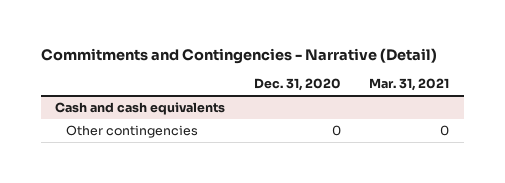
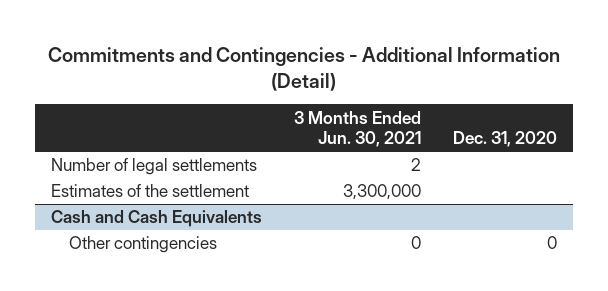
- Commitments and Contingencies - Narrative (Detail)
+ Commitments and Contingencies - Additional Information (Detail)
- | Dec. 31, 2020 | Mar. 31, 2021
+ | 3 Months Ended Jun. 30, 2021 | Dec. 31, 2020
- Cash and cash equivalents
+ Number of legal settlements | 2 |
+ Estimates of the settlement | 3,300,000 |
+ Cash and Cash Equivalents

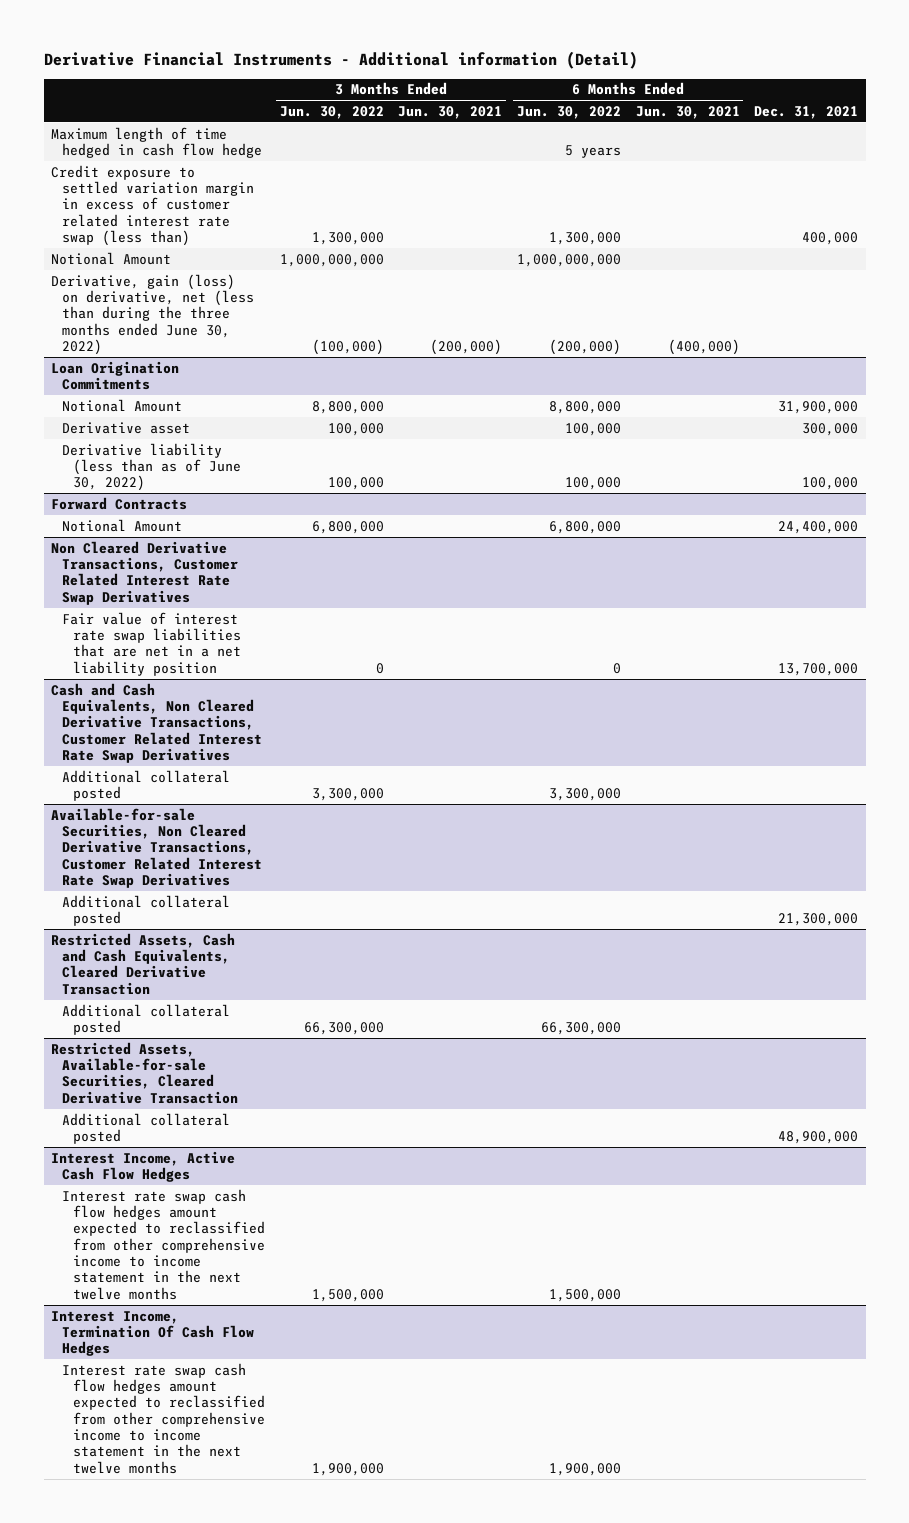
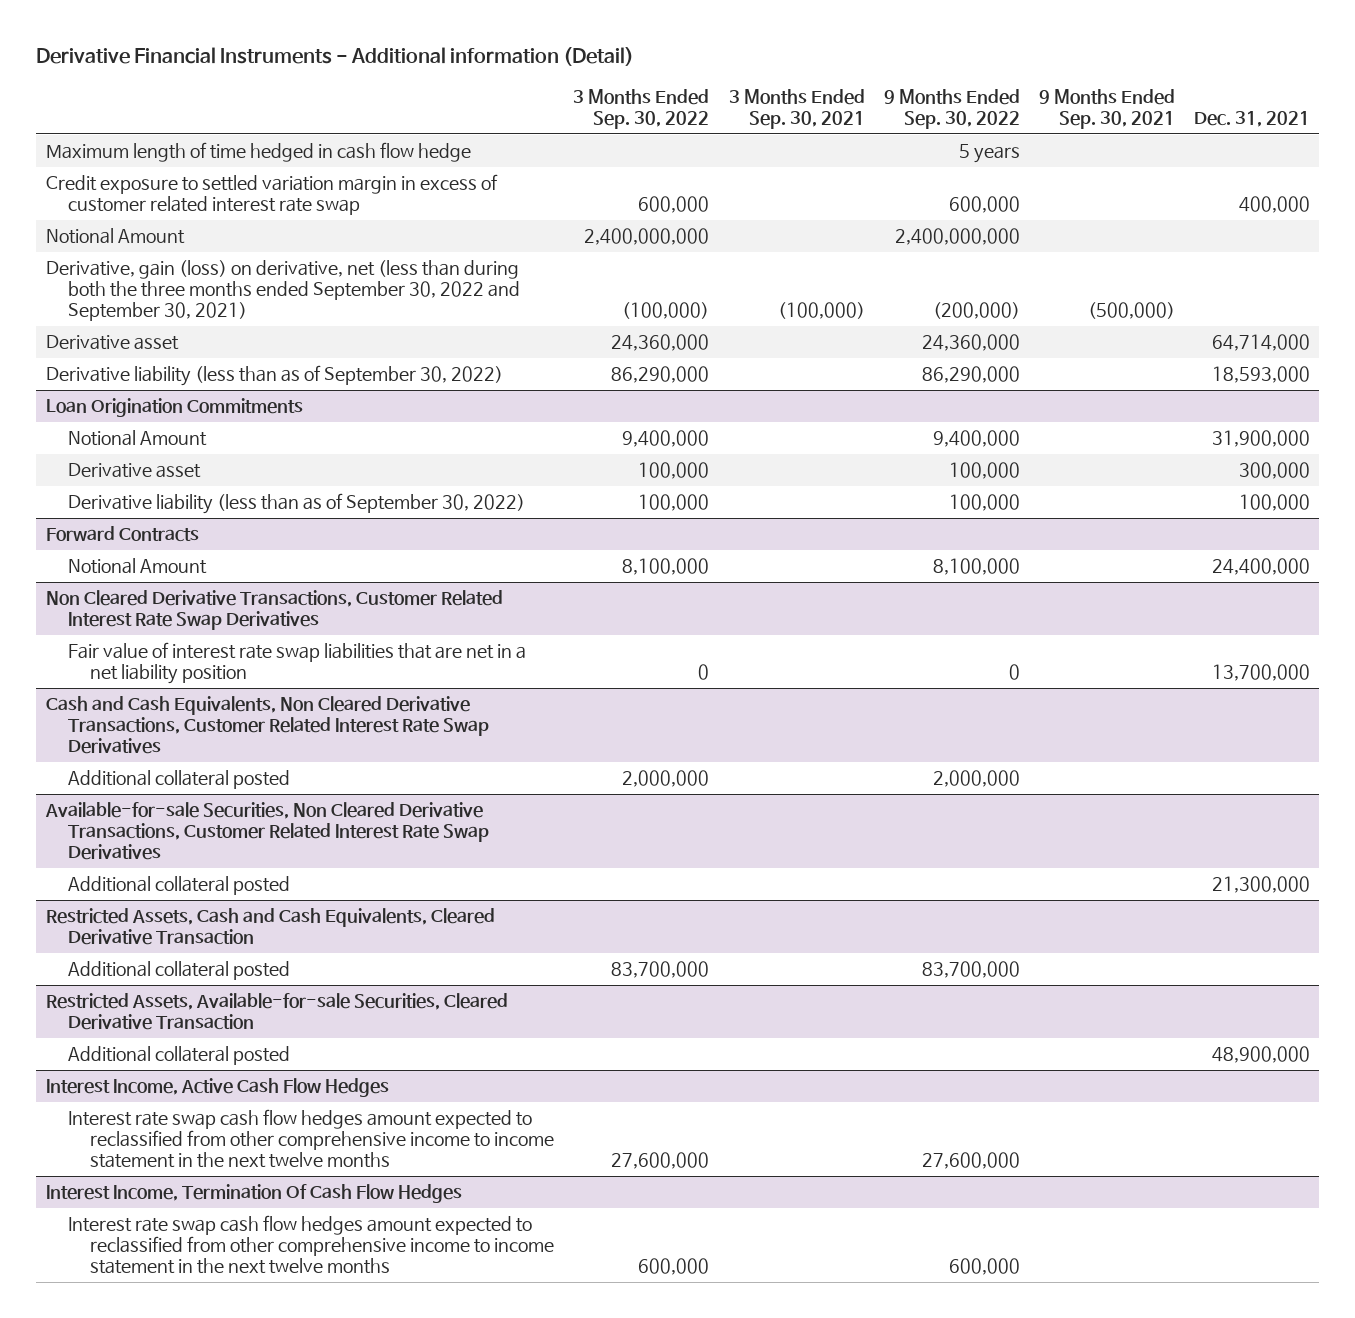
- | 3 Months Ended Jun. 30, 2022 | 3 Months Ended Jun. 30, 2021 | 6 Months Ended Jun. 30, 2022 | 6 Months Ended Jun. 30, 2021 | Dec. 31, 2021
+ | 3 Months Ended Sep. 30, 2022 | 3 Months Ended Sep. 30, 2021 | 9 Months Ended Sep. 30, 2022 | 9 Months Ended Sep. 30, 2021 | Dec. 31, 2021
- Credit exposure to settled variation margin in excess of customer related interest rate swap (less than) | 1,300,000 | | 1,300,000 | | 400,000
+ Credit exposure to settled variation margin in excess of customer related interest rate swap | 600,000 | | 600,000 | | 400,000
- Derivative, gain (loss) on derivative, net (less than during the three months ended June 30, 2022) | (100,000) | (200,000) | (200,000) | (400,000) |
+ Derivative, gain (loss) on derivative, net (less than during both the three months ended September 30, 2022 and September 30, 2021) | (100,000) | (100,000) | (200,000) | (500,000) |
+ Derivative asset | 24,360,000 | | 24,360,000 | | 64,714,000
+ Derivative liability (less than as of September 30, 2022) | 86,290,000 | | 86,290,000 | | 18,593,000
@ Loan Origination Commitments
- Derivative liability (less than as of June 30, 2022) | 100,000 | | 100,000 | | 100,000
+ Derivative liability (less than as of September 30, 2022) | 100,000 | | 100,000 | | 100,000

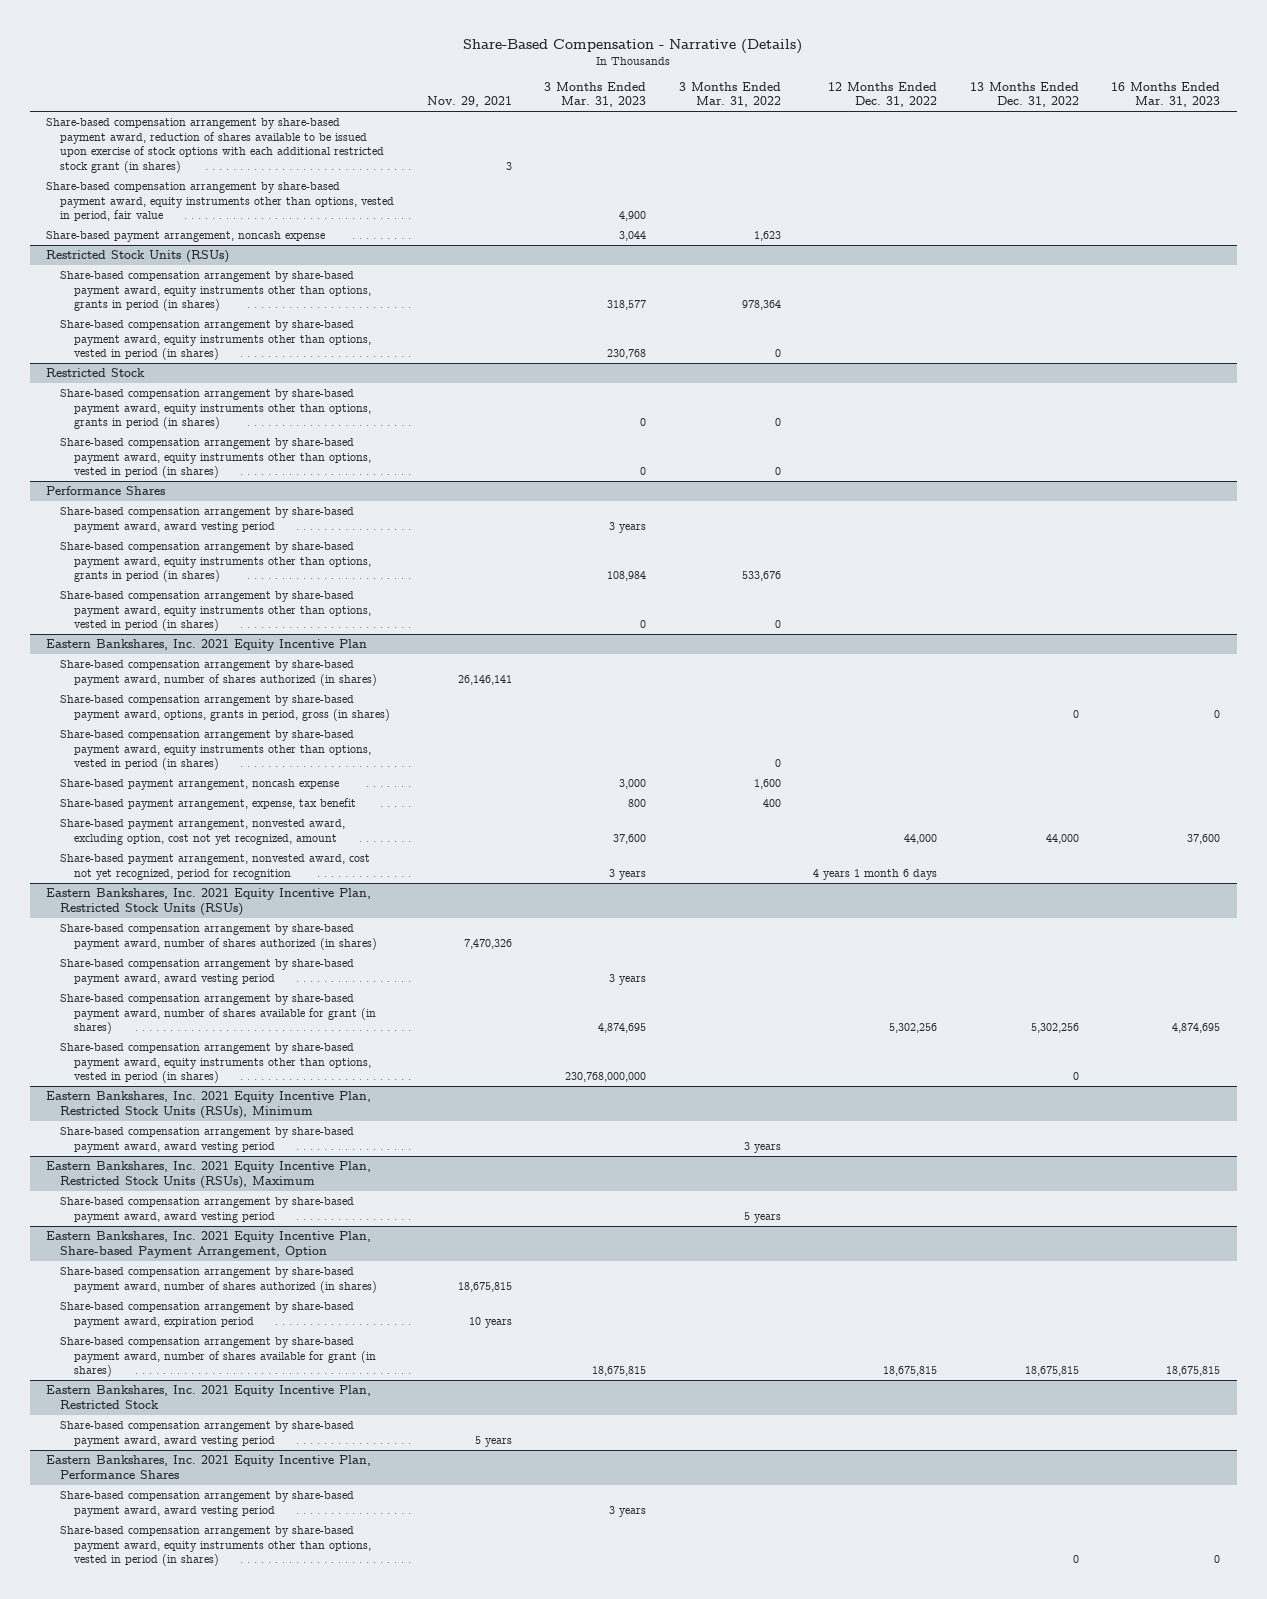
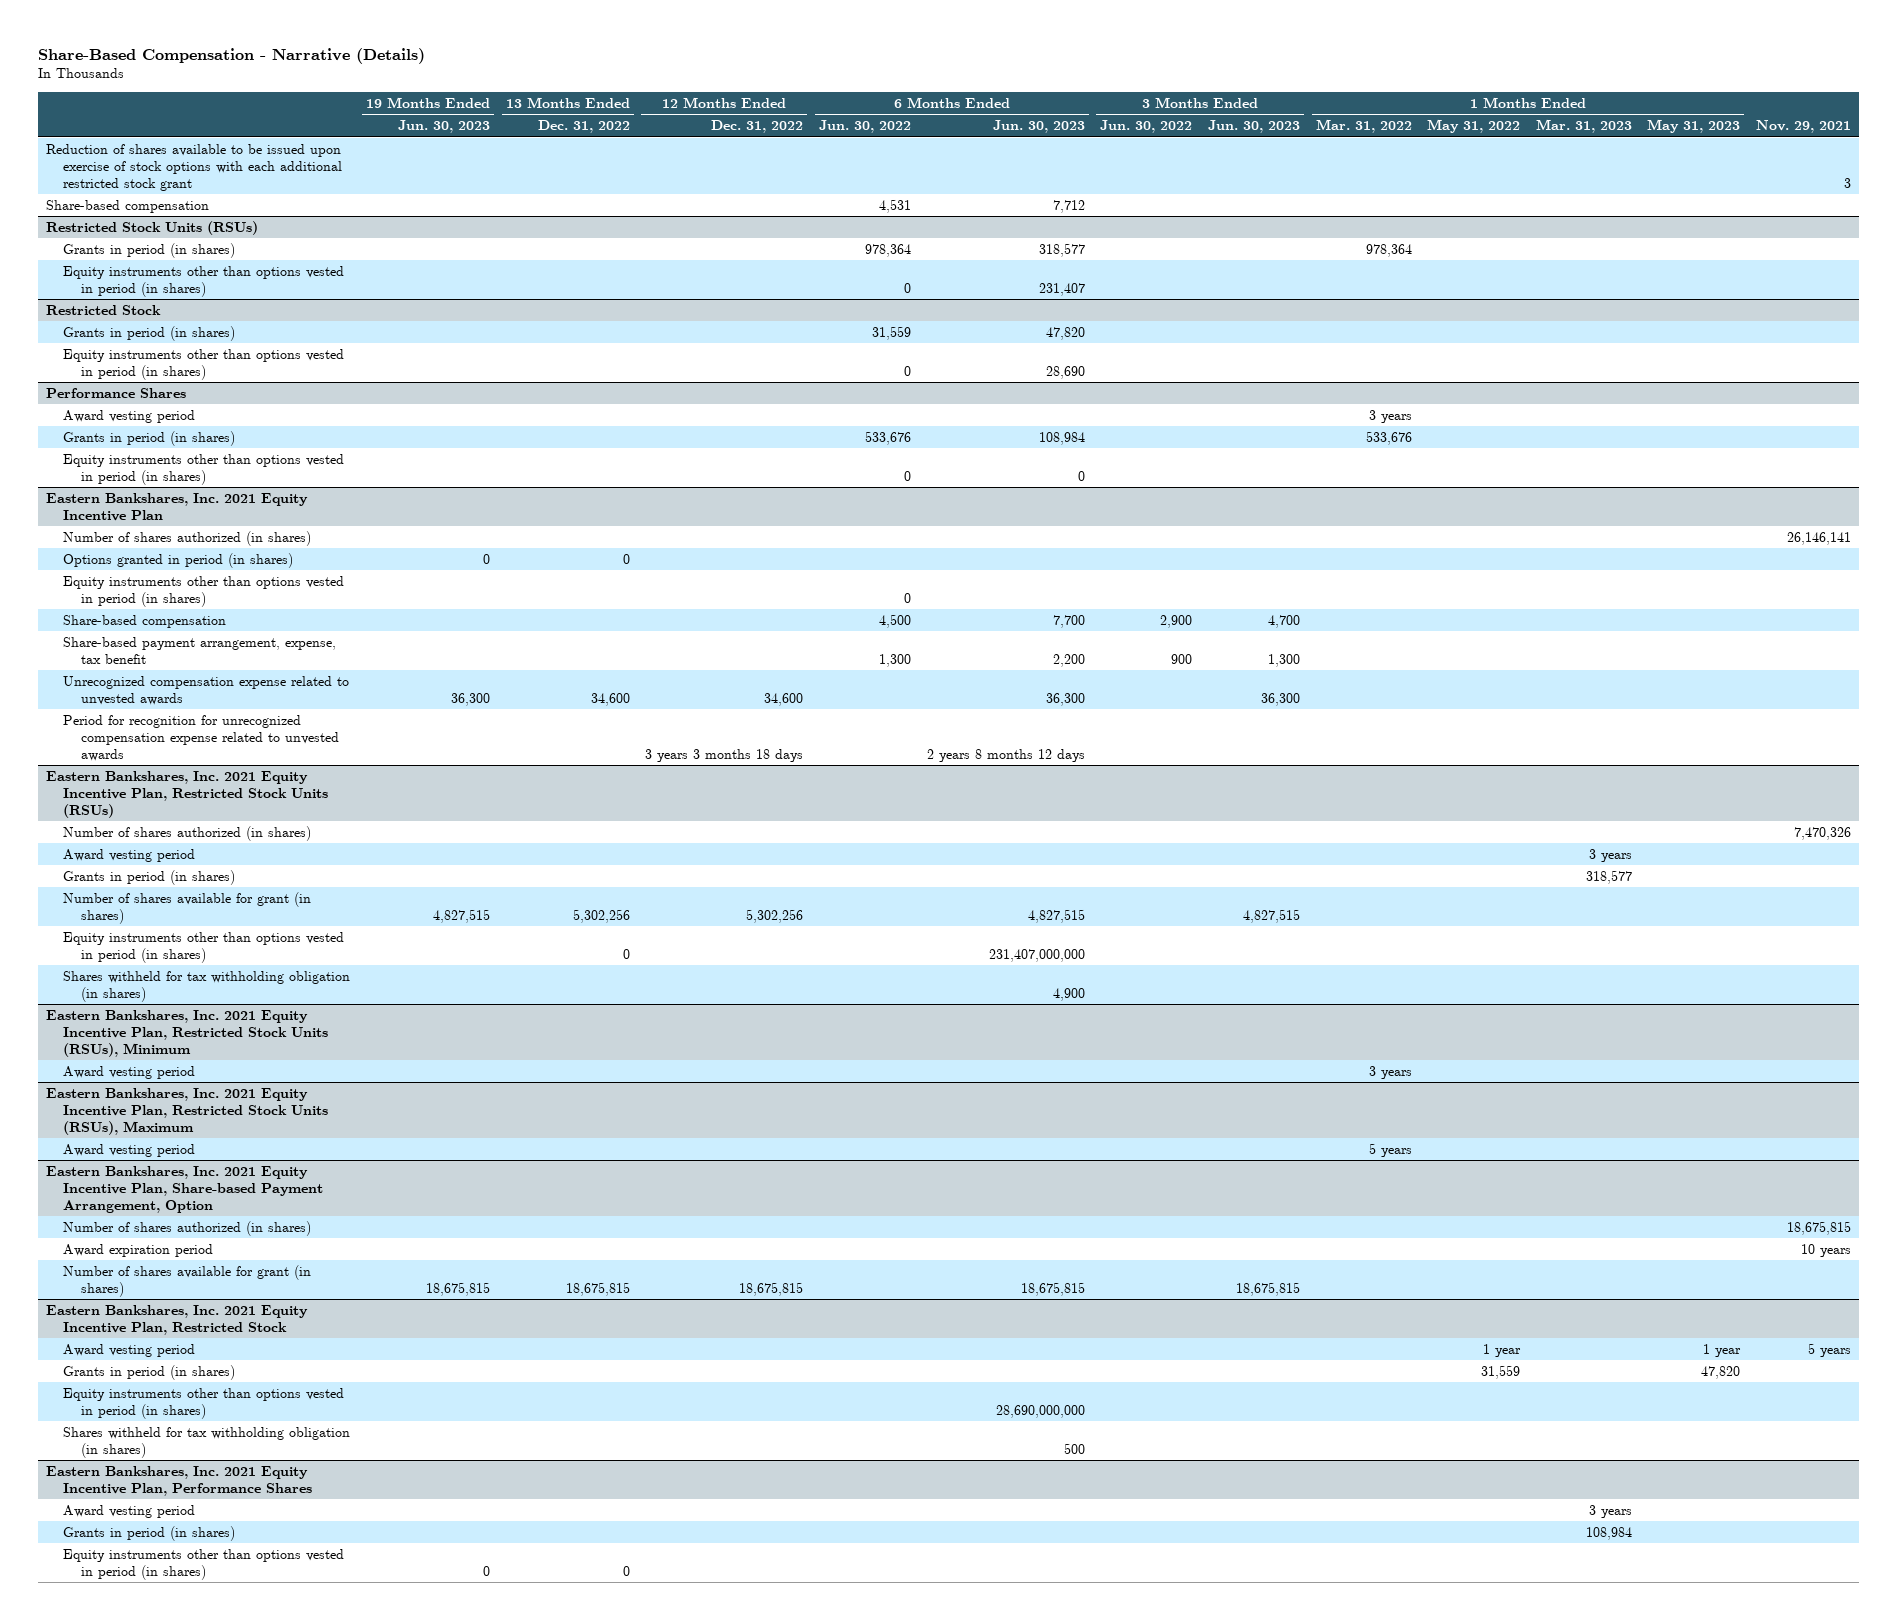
- | Nov. 29, 2021 | 3 Months Ended Mar. 31, 2023 | 3 Months Ended Mar. 31, 2022 | 12 Months Ended Dec. 31, 2022 | 13 Months Ended Dec. 31, 2022 | 16 Months Ended Mar. 31, 2023
+ | 19 Months Ended Jun. 30, 2023 | 13 Months Ended Dec. 31, 2022 | 12 Months Ended Dec. 31, 2022 | 6 Months Ended Jun. 30, 2022 | 6 Months Ended Jun. 30, 2023 | 3 Months Ended Jun. 30, 2022 | 3 Months Ended Jun. 30, 2023 | 1 Months Ended Mar. 31, 2022 | 1 Months Ended May 31, 2022 | 1 Months Ended Mar. 31, 2023 | 1 Months Ended May 31, 2023 | Nov. 29, 2021
- Share-based compensation arrangement by share-based payment award, reduction of shares available to be issued upon exercise of stock options with each additional restricted stock grant (in shares) | 3 | | | | |
- Share-based compensation arrangement by share-based payment award, equity instruments other than options, vested in period, fair value | | 4,900 | | | |
- Share-based payment arrangement, noncash expense | | 3,044 | 1,623 | | |
+ Reduction of shares available to be issued upon exercise of stock options with each additional restricted stock grant | | | | | | | | | | | | 3
+ Share-based compensation | | | | 4,531 | 7,712 | | | | | | |
@ Restricted Stock Units (RSUs)
- Share-based compensation arrangement by share-based payment award, equity instruments other than options, grants in period (in shares) | | 318,577 | 978,364 | | |
- Share-based compensation arrangement by share-based payment award, equity instruments other than options, vested in period (in shares) | | 230,768 | 0 | | |
+ Grants in period (in shares) | | | | 978,364 | 318,577 | | | 978,364 | | | |
+ Equity instruments other than options vested in period (in shares) | | | | 0 | 231,407 | | | | | | |
@ Restricted Stock
- Share-based compensation arrangement by share-based payment award, equity instruments other than options, grants in period (in shares) | | 0 | 0 | | |
- Share-based compensation arrangement by share-based payment award, equity instruments other than options, vested in period (in shares) | | 0 | 0 | | |
+ Grants in period (in shares) | | | | 31,559 | 47,820 | | | | | | |
+ Equity instruments other than options vested in period (in shares) | | | | 0 | 28,690 | | | | | | |
@ Performance Shares
- Share-based compensation arrangement by share-based payment award, award vesting period | | 3 years | | | |
- Share-based compensation arrangement by share-based payment award, equity instruments other than options, grants in period (in shares) | | 108,984 | 533,676 | | |
- Share-based compensation arrangement by share-based payment award, equity instruments other than options, vested in period (in shares) | | 0 | 0 | | |
+ Award vesting period | | | | | | | | 3 years | | | |
+ Grants in period (in shares) | | | | 533,676 | 108,984 | | | 533,676 | | | |
+ Equity instruments other than options vested in period (in shares) | | | | 0 | 0 | | | | | | |
@ Eastern Bankshares, Inc. 2021 Equity Incentive Plan
- Share-based compensation arrangement by share-based payment award, number of shares authorized (in shares) | 26,146,141 | | | | |
- Share-based compensation arrangement by share-based payment award, options, grants in period, gross (in shares) | | | | | 0 | 0
- Share-based compensation arrangement by share-based payment award, equity instruments other than options, vested in period (in shares) | | | 0 | | |
- Share-based payment arrangement, noncash expense | | 3,000 | 1,600 | | |
+ Number of shares authorized (in shares) | | | | | | | | | | | | 26,146,141
+ Options granted in period (in shares) | 0 | 0 | | | | | | | | | |
+ Equity instruments other than options vested in period (in shares) | | | | 0 | | | | | | | |
+ Share-based compensation | | | | 4,500 | 7,700 | 2,900 | 4,700 | | | | |
- Share-based payment arrangement, nonvested award, excluding option, cost not yet recognized, amount | | 37,600 | | 44,000 | 44,000 | 37,600
- Share-based payment arrangement, nonvested award, cost not yet recognized, period for recognition | | 3 years | | 4 years 1 month 6 days | |
+ Unrecognized compensation expense related to unvested awards | 36,300 | 34,600 | 34,600 | | 36,300 | | 36,300 | | | | |
+ Period for recognition for unrecognized compensation expense related to unvested awards | | | 3 years 3 months 18 days | | 2 years 8 months 12 days | | | | | | |
@ Eastern Bankshares, Inc. 2021 Equity Incentive Plan, Restricted Stock Units (RSUs)
- Share-based compensation arrangement by share-based payment award, number of shares authorized (in shares) | 7,470,326 | | | | |
- Share-based compensation arrangement by share-based payment award, award vesting period | | 3 years | | | |
- Share-based compensation arrangement by share-based payment award, number of shares available for grant (in shares) | | 4,874,695 | | 5,302,256 | 5,302,256 | 4,874,695
- Share-based compensation arrangement by share-based payment award, equity instruments other than options, vested in period (in shares) | | 230,768,000,000 | | | 0 |
+ Number of shares authorized (in shares) | | | | | | | | | | | | 7,470,326
+ Award vesting period | | | | | | | | | | 3 years | |
+ Grants in period (in shares) | | | | | | | | | | 318,577 | |
+ Number of shares available for grant (in shares) | 4,827,515 | 5,302,256 | 5,302,256 | | 4,827,515 | | 4,827,515 | | | | |
+ Equity instruments other than options vested in period (in shares) | | 0 | | | 231,407,000,000 | | | | | | |
+ Shares withheld for tax withholding obligation (in shares) | | | | | 4,900 | | | | | | |
@ Eastern Bankshares, Inc. 2021 Equity Incentive Plan, Restricted Stock Units (RSUs), Minimum
- Share-based compensation arrangement by share-based payment award, award vesting period | | | 3 years | | |
+ Award vesting period | | | | | | | | 3 years | | | |
@ Eastern Bankshares, Inc. 2021 Equity Incentive Plan, Restricted Stock Units (RSUs), Maximum
- Share-based compensation arrangement by share-based payment award, award vesting period | | | 5 years | | |
+ Award vesting period | | | | | | | | 5 years | | | |
@ Eastern Bankshares, Inc. 2021 Equity Incentive Plan, Share-based Payment Arrangement, Option
- Share-based compensation arrangement by share-based payment award, number of shares authorized (in shares) | 18,675,815 | | | | |
- Share-based compensation arrangement by share-based payment award, expiration period | 10 years | | | | |
- Share-based compensation arrangement by share-based payment award, number of shares available for grant (in shares) | | 18,675,815 | | 18,675,815 | 18,675,815 | 18,675,815
+ Number of shares authorized (in shares) | | | | | | | | | | | | 18,675,815
+ Award expiration period | | | | | | | | | | | | 10 years
+ Number of shares available for grant (in shares) | 18,675,815 | 18,675,815 | 18,675,815 | | 18,675,815 | | 18,675,815 | | | | |
@ Eastern Bankshares, Inc. 2021 Equity Incentive Plan, Restricted Stock
- Share-based compensation arrangement by share-based payment award, award vesting period | 5 years | | | | |
+ Award vesting period | | | | | | | | | 1 year | | 1 year | 5 years
+ Grants in period (in shares) | | | | | | | | | 31,559 | | 47,820 |
+ Equity instruments other than options vested in period (in shares) | | | | | 28,690,000,000 | | | | | | |
+ Shares withheld for tax withholding obligation (in shares) | | | | | 500 | | | | | | |
@ Eastern Bankshares, Inc. 2021 Equity Incentive Plan, Performance Shares
- Share-based compensation arrangement by share-based payment award, award vesting period | | 3 years | | | |
- Share-based compensation arrangement by share-based payment award, equity instruments other than options, vested in period (in shares) | | | | | 0 | 0
+ Award vesting period | | | | | | | | | | 3 years | |
+ Grants in period (in shares) | | | | | | | | | | 108,984 | |
+ Equity instruments other than options vested in period (in shares) | 0 | 0 | | | | | | | | | |

